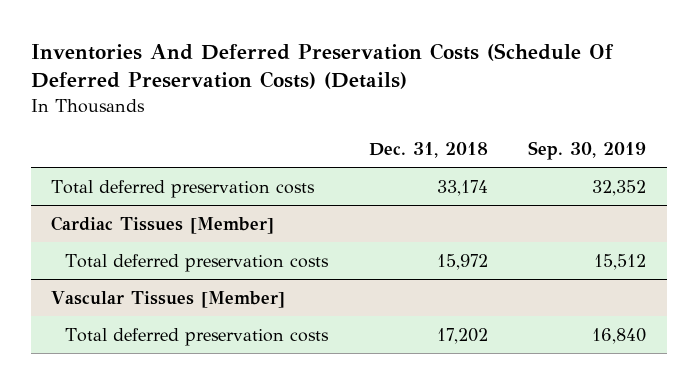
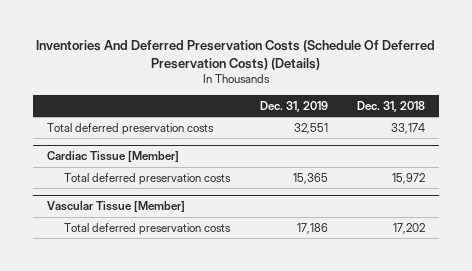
- | Dec. 31, 2018 | Sep. 30, 2019
+ | Dec. 31, 2019 | Dec. 31, 2018
- Cardiac Tissues [Member]
+ Cardiac Tissue [Member]
- Vascular Tissues [Member]
+ Vascular Tissue [Member]

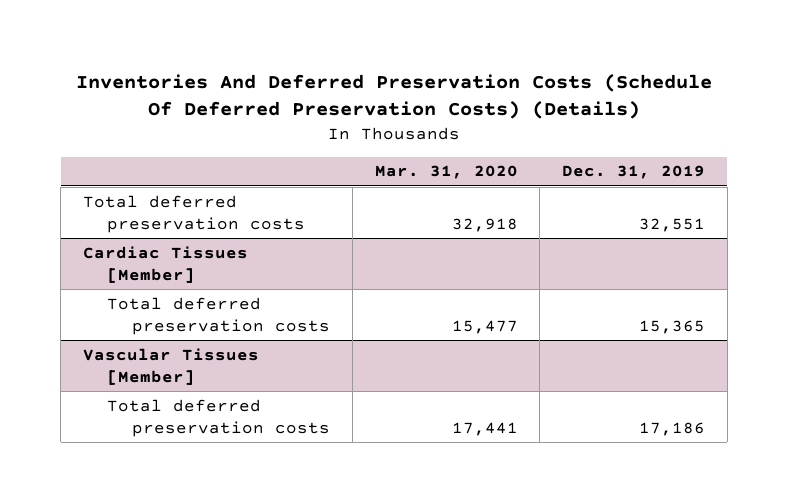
- | Dec. 31, 2019 | Dec. 31, 2018
+ | Mar. 31, 2020 | Dec. 31, 2019
- Cardiac Tissue [Member]
+ Cardiac Tissues [Member]
- Vascular Tissue [Member]
+ Vascular Tissues [Member]

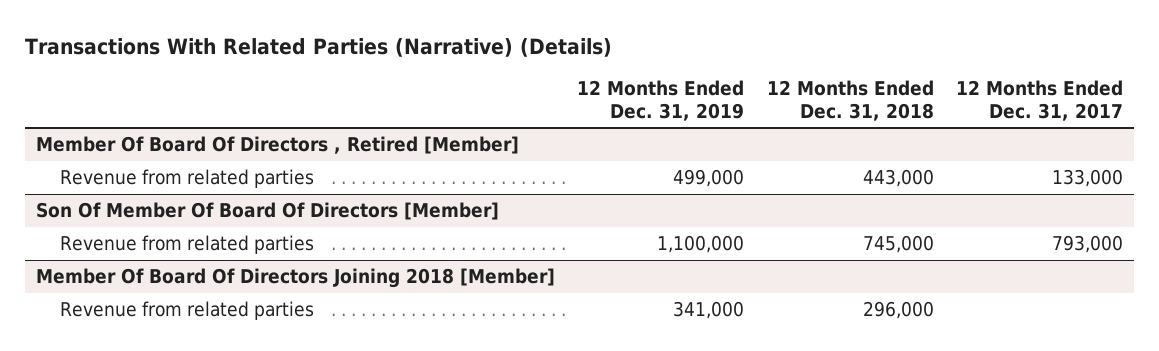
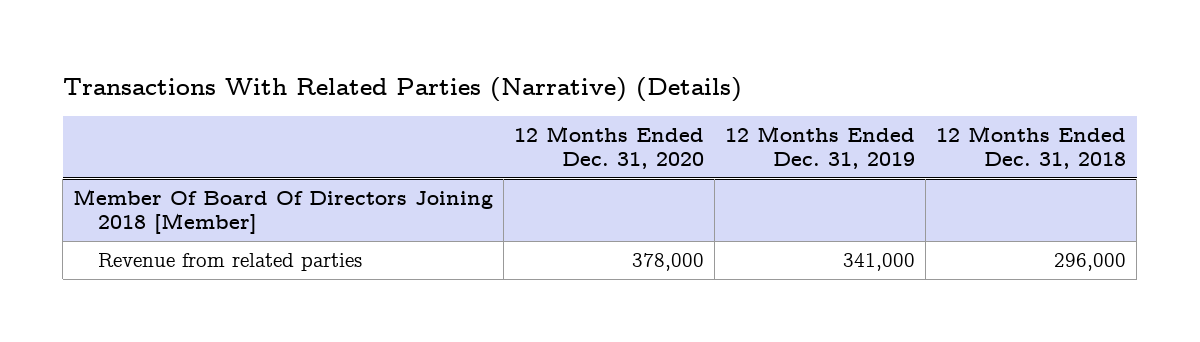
- | 12 Months Ended Dec. 31, 2019 | 12 Months Ended Dec. 31, 2018 | 12 Months Ended Dec. 31, 2017
+ | 12 Months Ended Dec. 31, 2020 | 12 Months Ended Dec. 31, 2019 | 12 Months Ended Dec. 31, 2018
- Member Of Board Of Directors , Retired [Member]
- Revenue from related parties | 499,000 | 443,000 | 133,000
- Son Of Member Of Board Of Directors [Member]
- Revenue from related parties | 1,100,000 | 745,000 | 793,000

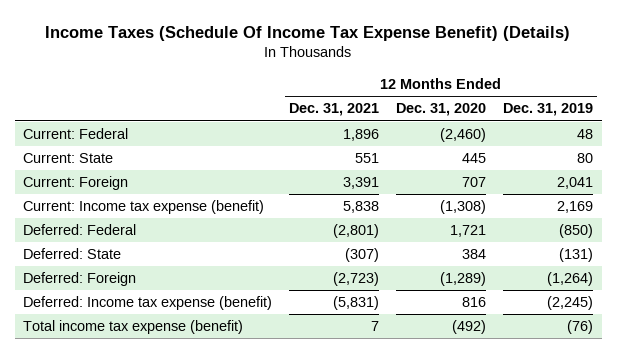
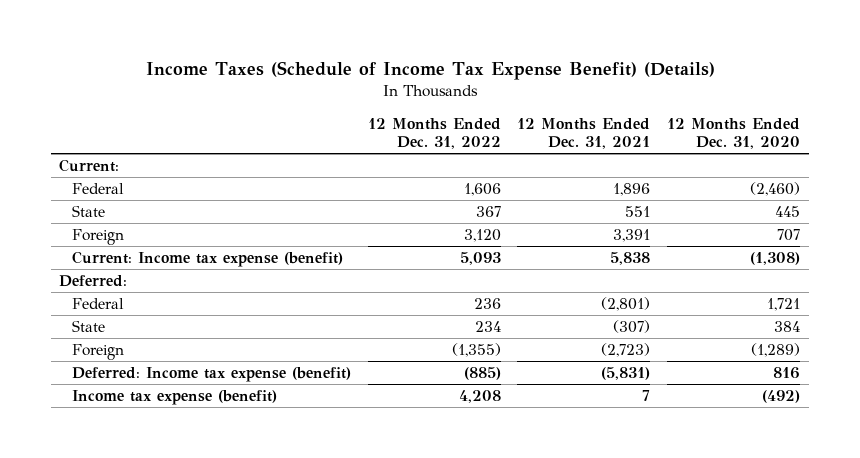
- Income Taxes (Schedule Of Income Tax Expense Benefit) (Details)
+ Income Taxes (Schedule of Income Tax Expense Benefit) (Details)
- | 12 Months Ended Dec. 31, 2021 | 12 Months Ended Dec. 31, 2020 | 12 Months Ended Dec. 31, 2019
+ | 12 Months Ended Dec. 31, 2022 | 12 Months Ended Dec. 31, 2021 | 12 Months Ended Dec. 31, 2020
- Current: Federal | 1,896 | (2,460) | 48
- Current: State | 551 | 445 | 80
- Current: Foreign | 3,391 | 707 | 2,041
+ Current:
+ Federal | 1,606 | 1,896 | (2,460)
+ State | 367 | 551 | 445
+ Foreign | 3,120 | 3,391 | 707
- Deferred: Federal | (2,801) | 1,721 | (850)
- Deferred: State | (307) | 384 | (131)
- Deferred: Foreign | (2,723) | (1,289) | (1,264)
+ Deferred:
+ Federal | 236 | (2,801) | 1,721
+ State | 234 | (307) | 384
+ Foreign | (1,355) | (2,723) | (1,289)
- Total income tax expense (benefit) | 7 | (492) | (76)
+ Income tax expense (benefit) | 4,208 | 7 | (492)

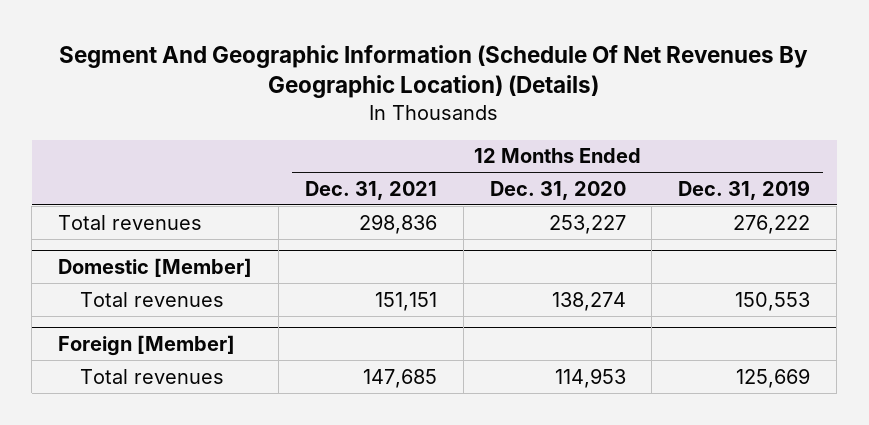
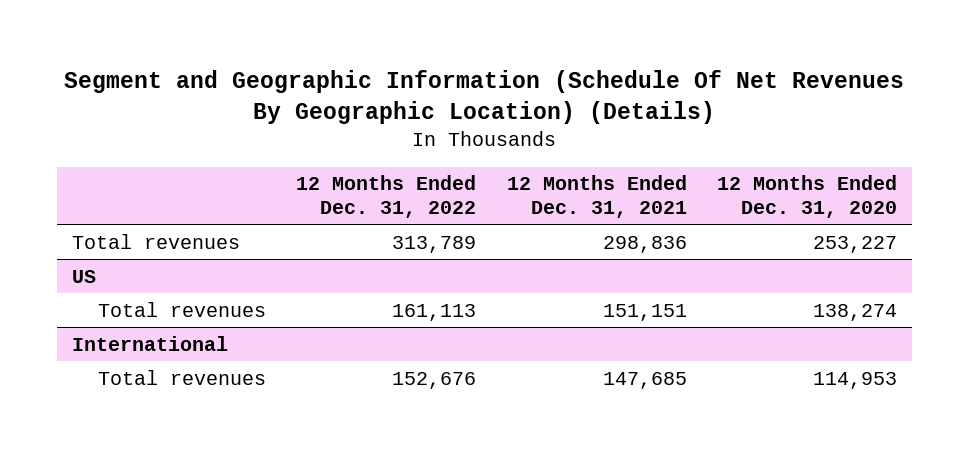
- Segment And Geographic Information (Schedule Of Net Revenues By Geographic Location) (Details)
+ Segment and Geographic Information (Schedule Of Net Revenues By Geographic Location) (Details)
- | 12 Months Ended Dec. 31, 2021 | 12 Months Ended Dec. 31, 2020 | 12 Months Ended Dec. 31, 2019
+ | 12 Months Ended Dec. 31, 2022 | 12 Months Ended Dec. 31, 2021 | 12 Months Ended Dec. 31, 2020
- Domestic [Member]
+ US
- Foreign [Member]
+ International

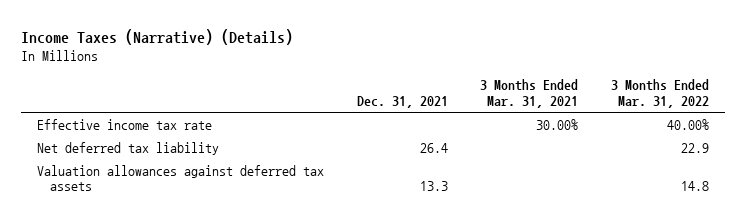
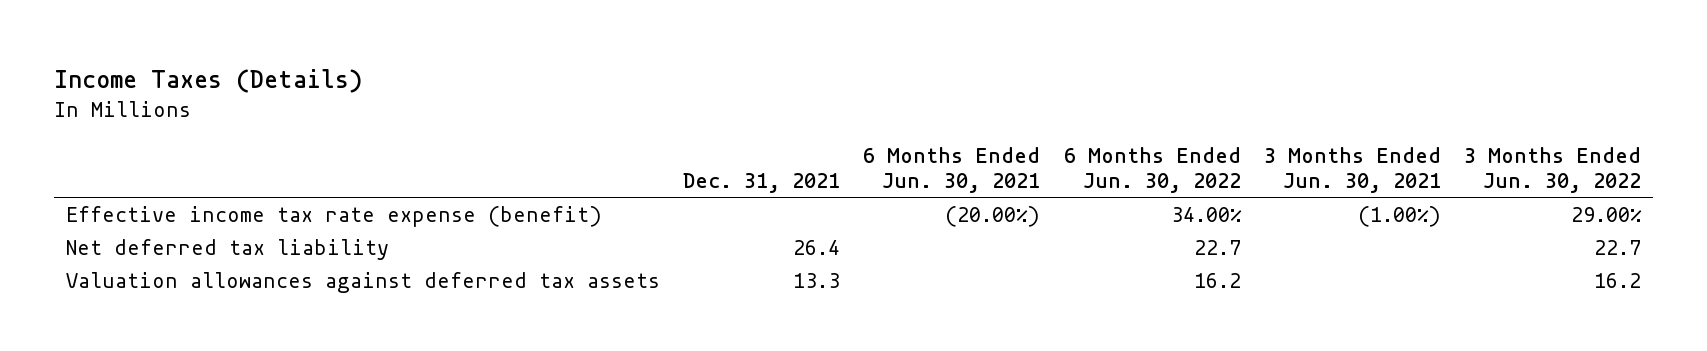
- Income Taxes (Narrative) (Details)
+ Income Taxes (Details)
- | Dec. 31, 2021 | 3 Months Ended Mar. 31, 2021 | 3 Months Ended Mar. 31, 2022
+ | Dec. 31, 2021 | 6 Months Ended Jun. 30, 2021 | 6 Months Ended Jun. 30, 2022 | 3 Months Ended Jun. 30, 2021 | 3 Months Ended Jun. 30, 2022
- Effective income tax rate | | 30.00% | 40.00%
+ Effective income tax rate expense (benefit) | | (20.00%) | 34.00% | (1.00%) | 29.00%

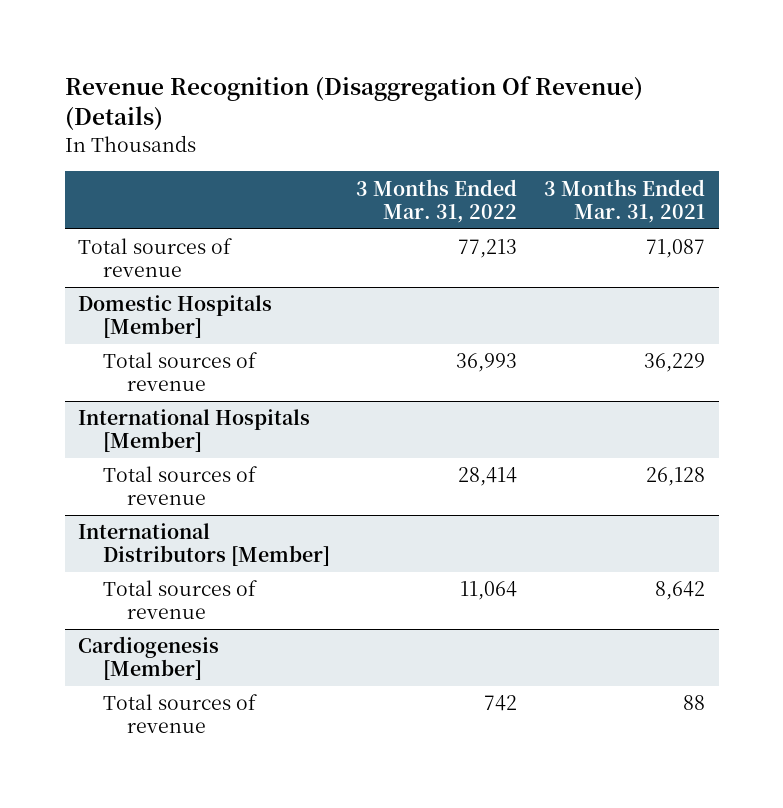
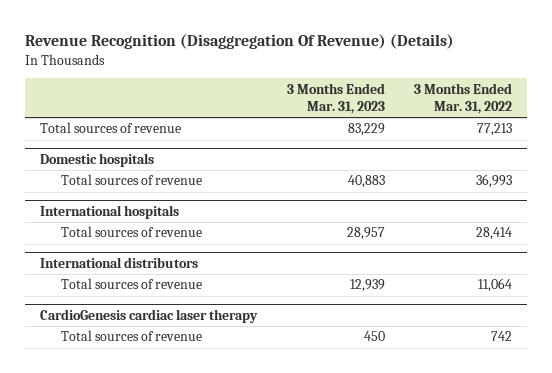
- | 3 Months Ended Mar. 31, 2022 | 3 Months Ended Mar. 31, 2021
+ | 3 Months Ended Mar. 31, 2023 | 3 Months Ended Mar. 31, 2022
- Domestic Hospitals [Member]
+ Domestic hospitals
- International Hospitals [Member]
+ International hospitals
- International Distributors [Member]
+ International distributors
- Cardiogenesis [Member]
+ CardioGenesis cardiac laser therapy

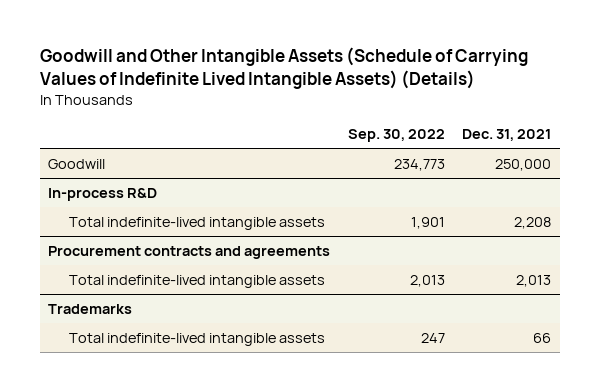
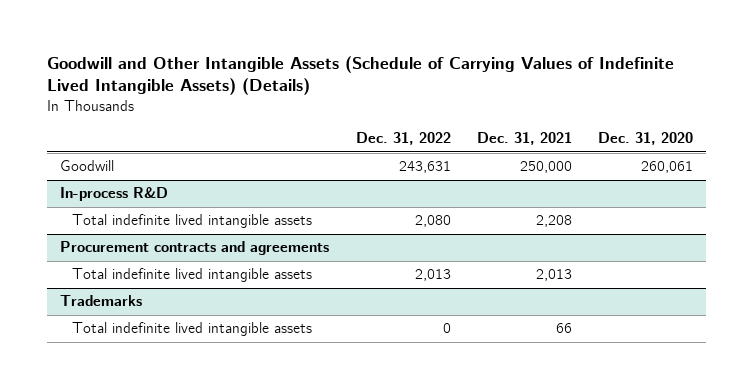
- | Sep. 30, 2022 | Dec. 31, 2021
+ | Dec. 31, 2022 | Dec. 31, 2021 | Dec. 31, 2020
@ In-process R&D
- Total indefinite-lived intangible assets | 1,901 | 2,208
+ Total indefinite lived intangible assets | 2,080 | 2,208 |
@ Procurement contracts and agreements
- Total indefinite-lived intangible assets | 2,013 | 2,013
+ Total indefinite lived intangible assets | 2,013 | 2,013 |
@ Trademarks
- Total indefinite-lived intangible assets | 247 | 66
+ Total indefinite lived intangible assets | 0 | 66 |

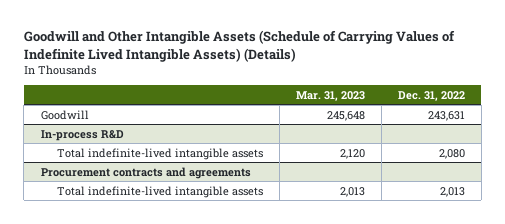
- | Dec. 31, 2022 | Dec. 31, 2021 | Dec. 31, 2020
+ | Mar. 31, 2023 | Dec. 31, 2022
@ In-process R&D
- Total indefinite lived intangible assets | 2,080 | 2,208 |
+ Total indefinite-lived intangible assets | 2,120 | 2,080
@ Procurement contracts and agreements
- Total indefinite lived intangible assets | 2,013 | 2,013 |
- Trademarks
- Total indefinite lived intangible assets | 0 | 66 |
@ Procurement contracts and agreements
+ Total indefinite-lived intangible assets | 2,013 | 2,013

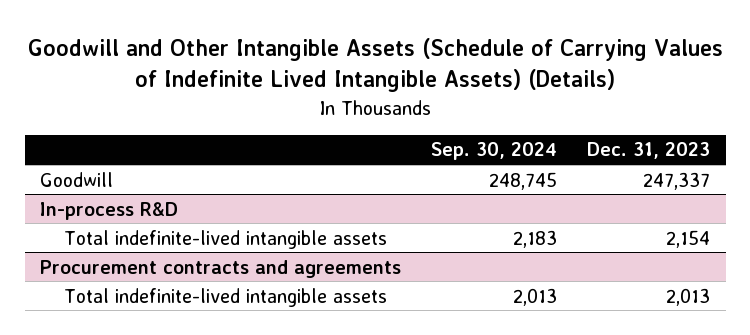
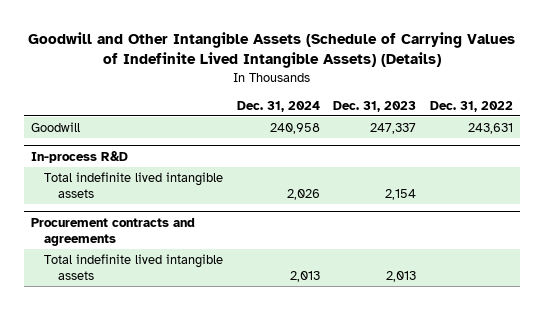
- | Sep. 30, 2024 | Dec. 31, 2023
+ | Dec. 31, 2024 | Dec. 31, 2023 | Dec. 31, 2022
@ In-process R&D
- Total indefinite-lived intangible assets | 2,183 | 2,154
+ Total indefinite lived intangible assets | 2,026 | 2,154 |
@ Procurement contracts and agreements
- Total indefinite-lived intangible assets | 2,013 | 2,013
+ Total indefinite lived intangible assets | 2,013 | 2,013 |

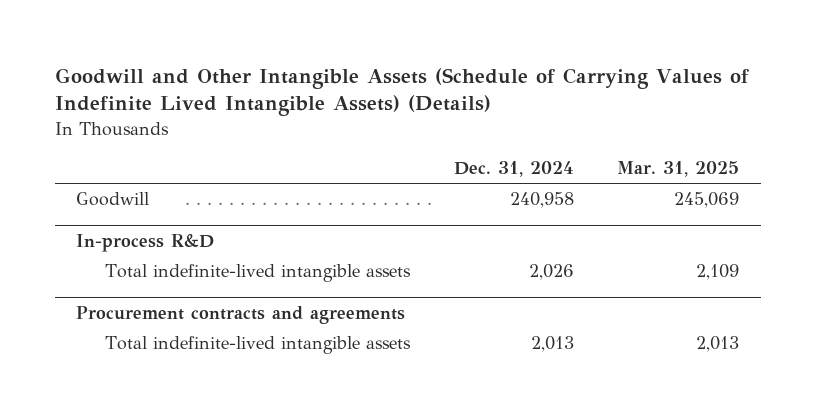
- | Dec. 31, 2024 | Dec. 31, 2023 | Dec. 31, 2022
+ | Dec. 31, 2024 | Mar. 31, 2025
@ In-process R&D
- Total indefinite lived intangible assets | 2,026 | 2,154 |
+ Total indefinite-lived intangible assets | 2,026 | 2,109
@ Procurement contracts and agreements
- Total indefinite lived intangible assets | 2,013 | 2,013 |
+ Total indefinite-lived intangible assets | 2,013 | 2,013

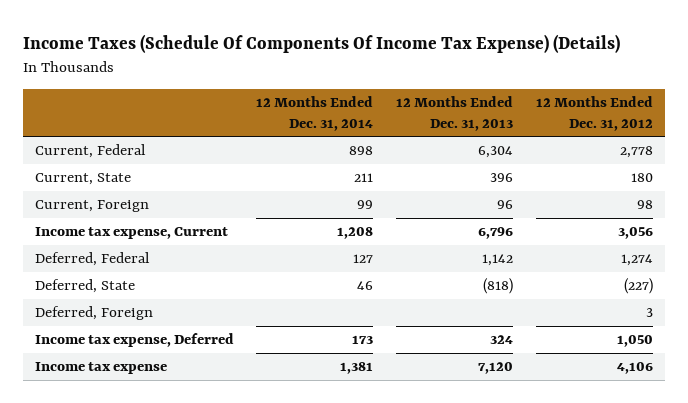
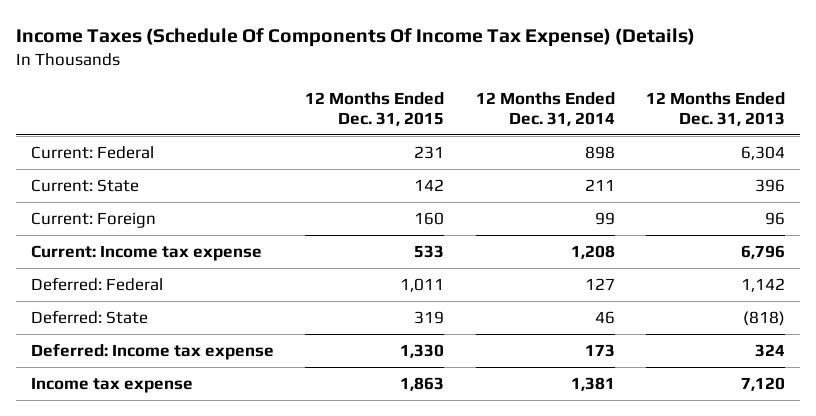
- | 12 Months Ended Dec. 31, 2014 | 12 Months Ended Dec. 31, 2013 | 12 Months Ended Dec. 31, 2012
+ | 12 Months Ended Dec. 31, 2015 | 12 Months Ended Dec. 31, 2014 | 12 Months Ended Dec. 31, 2013
- Current, Federal | 898 | 6,304 | 2,778
- Current, State | 211 | 396 | 180
- Current, Foreign | 99 | 96 | 98
- Income tax expense, Current | 1,208 | 6,796 | 3,056
- Deferred, Federal | 127 | 1,142 | 1,274
- Deferred, State | 46 | (818) | (227)
- Deferred, Foreign | | | 3
- Income tax expense, Deferred | 173 | 324 | 1,050
+ Current: Federal | 231 | 898 | 6,304
+ Current: State | 142 | 211 | 396
+ Current: Foreign | 160 | 99 | 96
+ Current: Income tax expense | 533 | 1,208 | 6,796
+ Deferred: Federal | 1,011 | 127 | 1,142
+ Deferred: State | 319 | 46 | (818)
+ Deferred: Income tax expense | 1,330 | 173 | 324

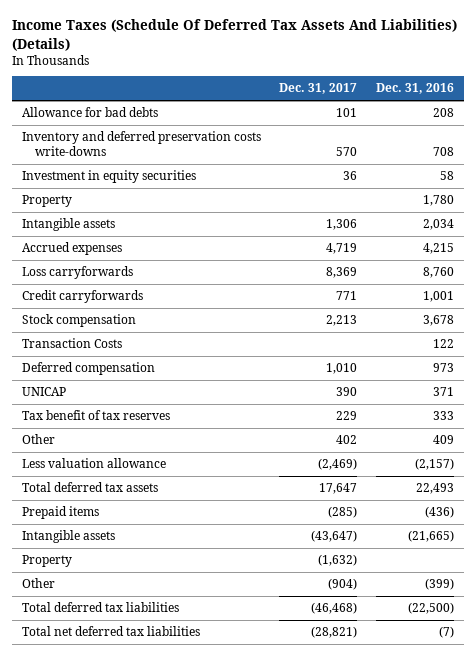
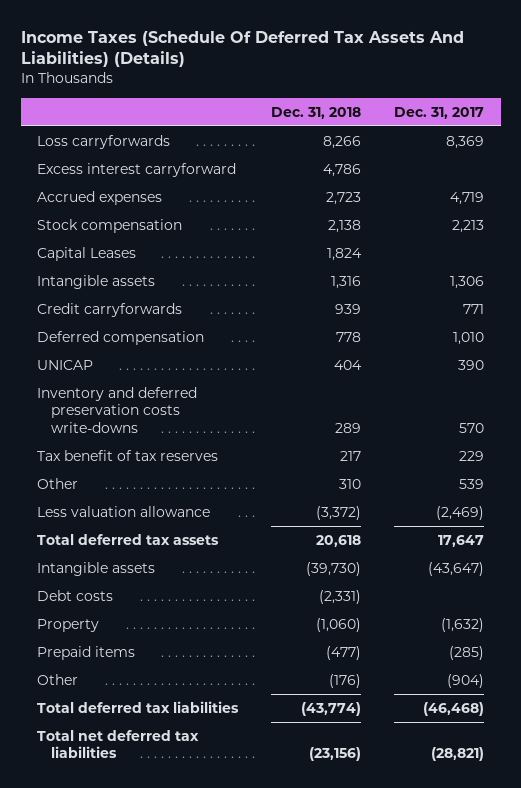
- | Dec. 31, 2017 | Dec. 31, 2016
+ | Dec. 31, 2018 | Dec. 31, 2017
- Allowance for bad debts | 101 | 208
- Investment in equity securities | 36 | 58
- Property | | 1,780
+ Excess interest carryforward | 4,786 |
moved down: Accrued expenses | 2,723 | 4,719
- Transaction Costs | | 122
+ Capital Leases | 1,824 |
moved down: Intangible assets | 1,316 | 1,306
moved down: Credit carryforwards | 939 | 771
moved down: Inventory and deferred preservation costs write-downs | 289 | 570
- Other | 402 | 409
+ Other | 310 | 539
+ Debt costs | (2,331) |
moved down: Prepaid items | (477) | (285)

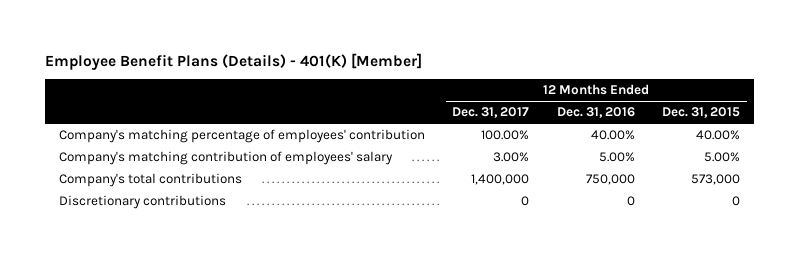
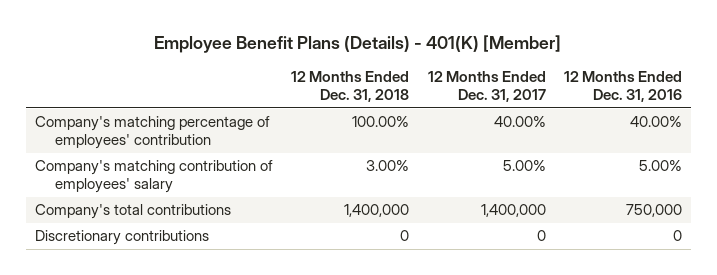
- | 12 Months Ended Dec. 31, 2017 | 12 Months Ended Dec. 31, 2016 | 12 Months Ended Dec. 31, 2015
+ | 12 Months Ended Dec. 31, 2018 | 12 Months Ended Dec. 31, 2017 | 12 Months Ended Dec. 31, 2016
- Company's matching percentage of employees' contribution | 100.00% | 40.00% | 40.00%
- Company's matching contribution of employees' salary | 3.00% | 5.00% | 5.00%
+ Company's matching percentage of employees' contribution | 100.00% | 40.00% | 40.00%
+ Company's matching contribution of employees' salary | 3.00% | 5.00% | 5.00%

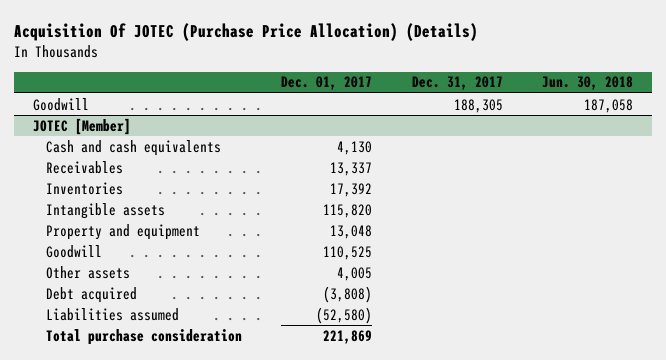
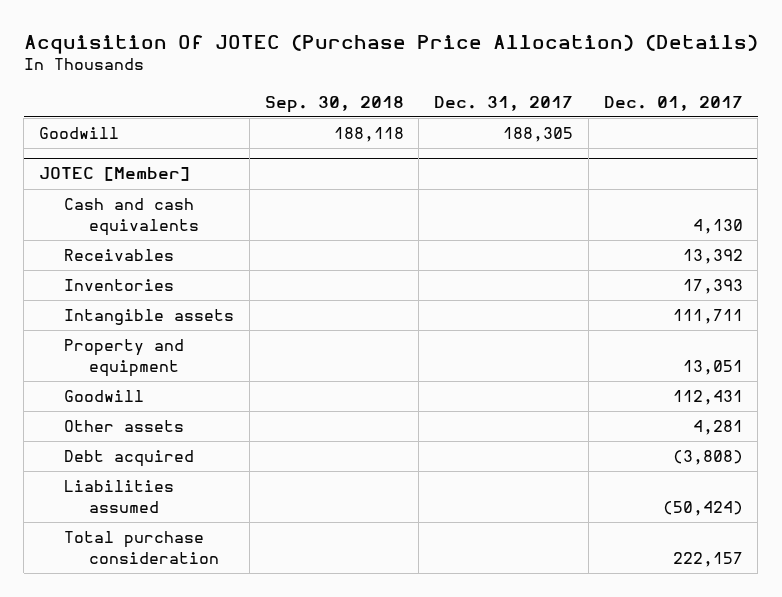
- | Dec. 01, 2017 | Dec. 31, 2017 | Jun. 30, 2018
+ | Sep. 30, 2018 | Dec. 31, 2017 | Dec. 01, 2017
@ JOTEC [Member]
- Receivables | 13,337 | |
- Inventories | 17,392 | |
- Intangible assets | 115,820 | |
- Property and equipment | 13,048 | |
- Goodwill | 110,525 | |
- Other assets | 4,005 | |
+ Receivables | | | 13,392
+ Inventories | | | 17,393
+ Intangible assets | | | 111,711
+ Property and equipment | | | 13,051
+ Goodwill | | | 112,431
+ Other assets | | | 4,281
- Liabilities assumed | (52,580) | |
- Total purchase consideration | 221,869 | |
+ Liabilities assumed | | | (50,424)
+ Total purchase consideration | | | 222,157

